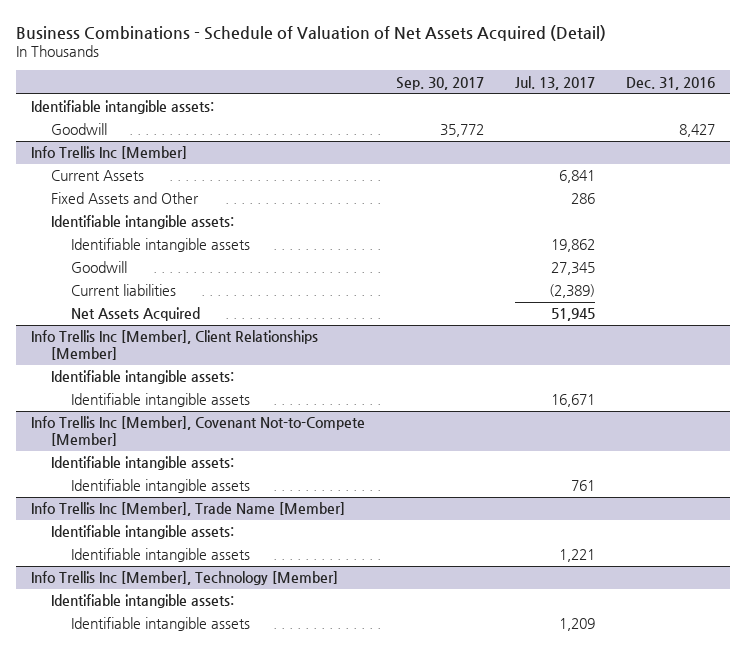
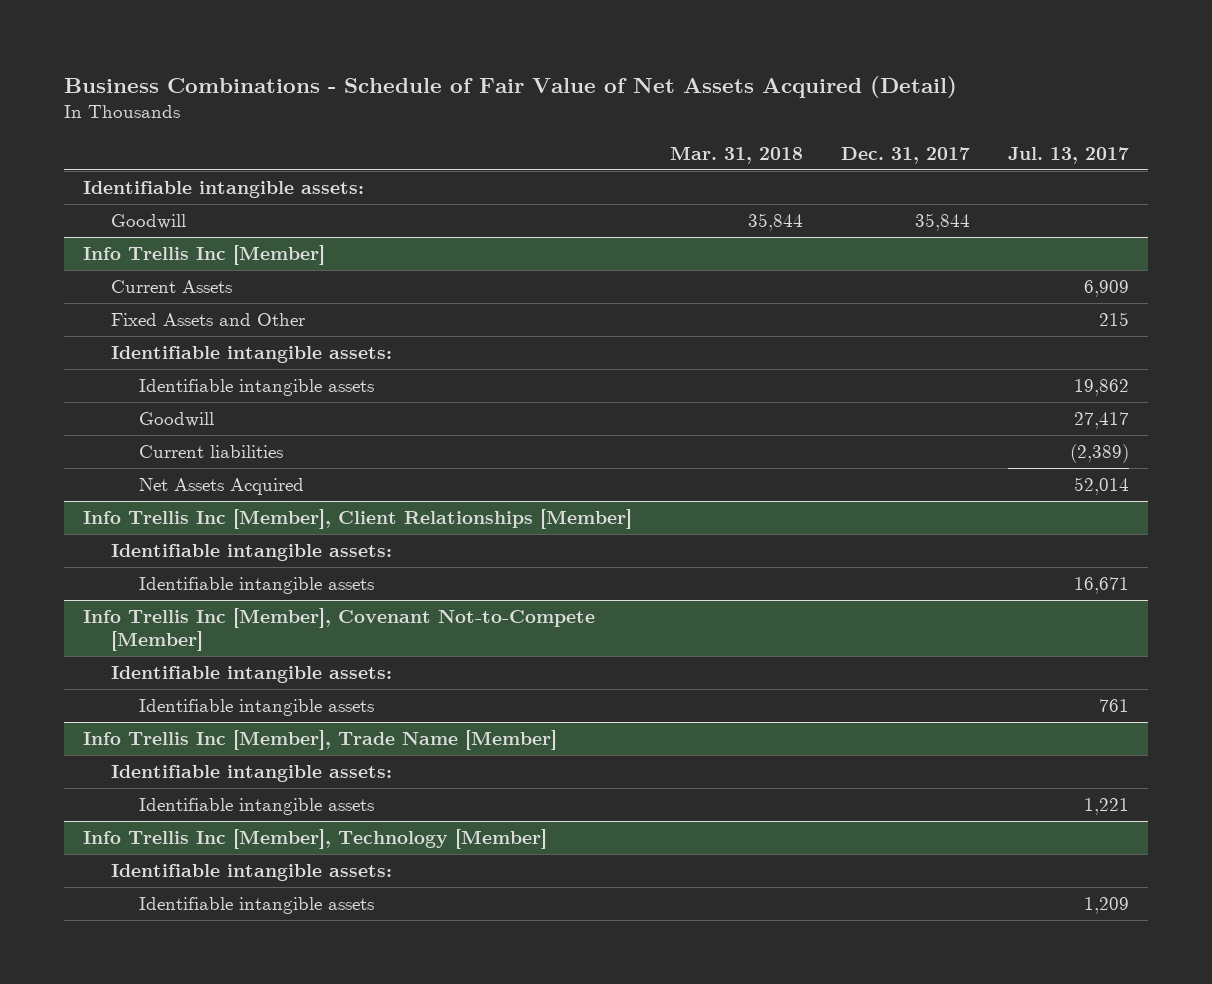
- Business Combinations - Schedule of Valuation of Net Assets Acquired (Detail)
+ Business Combinations - Schedule of Fair Value of Net Assets Acquired (Detail)
- | Sep. 30, 2017 | Jul. 13, 2017 | Dec. 31, 2016
+ | Mar. 31, 2018 | Dec. 31, 2017 | Jul. 13, 2017
@ Info Trellis Inc [Member]
- Current Assets | | 6,841 |
- Fixed Assets and Other | | 286 |
+ Current Assets | | | 6,909
+ Fixed Assets and Other | | | 215
- Goodwill | | 27,345 |
+ Goodwill | | | 27,417
- Net Assets Acquired | | 51,945 |
+ Net Assets Acquired | | | 52,014

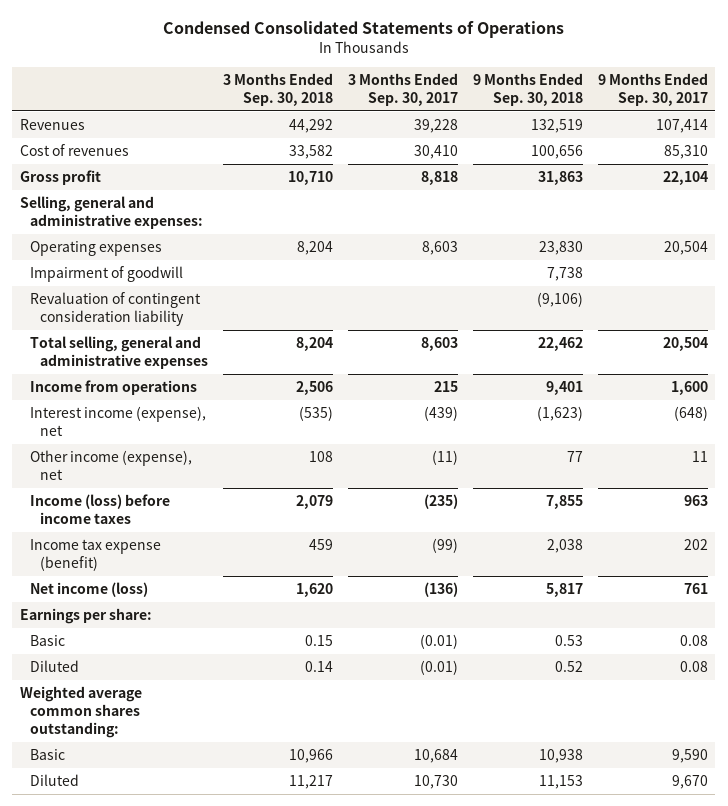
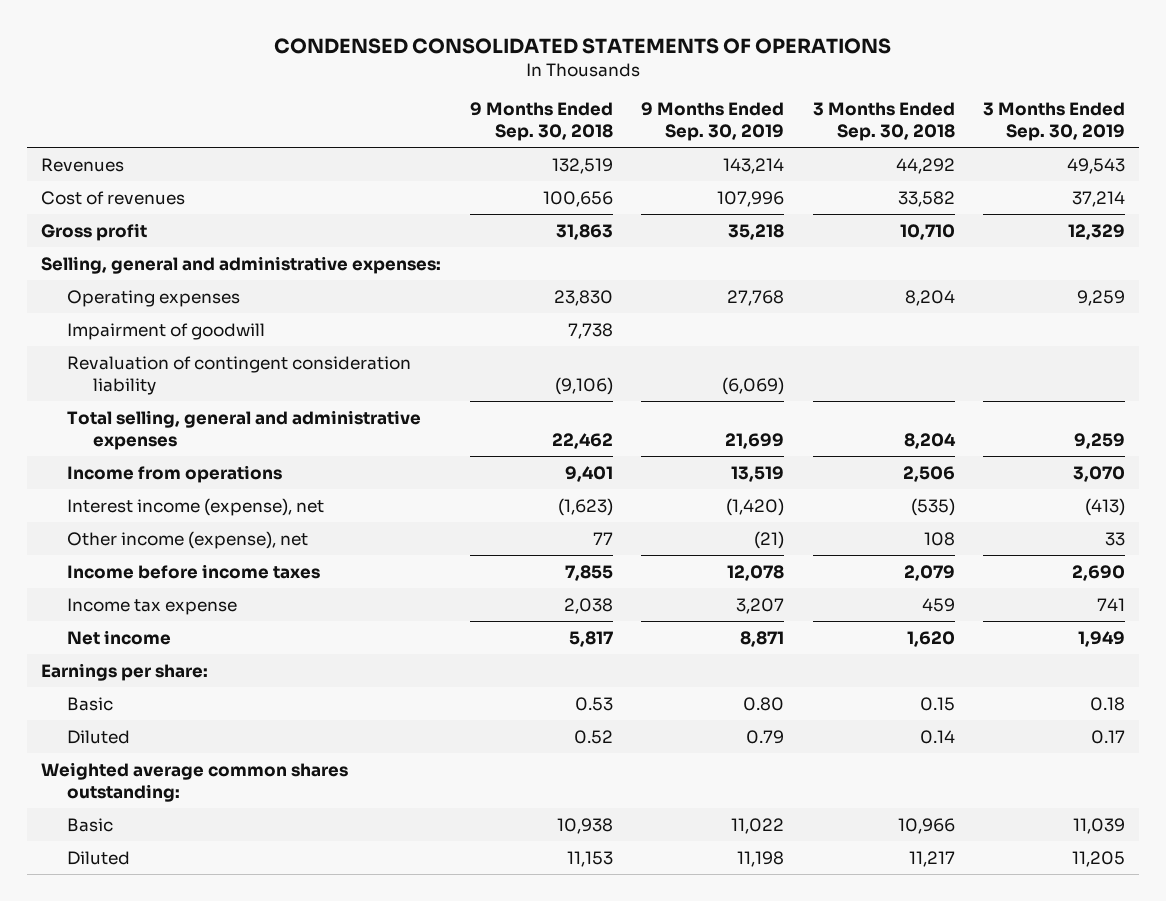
- Condensed Consolidated Statements of Operations
+ CONDENSED CONSOLIDATED STATEMENTS OF OPERATIONS
- | 3 Months Ended Sep. 30, 2018 | 3 Months Ended Sep. 30, 2017 | 9 Months Ended Sep. 30, 2018 | 9 Months Ended Sep. 30, 2017
+ | 9 Months Ended Sep. 30, 2018 | 9 Months Ended Sep. 30, 2019 | 3 Months Ended Sep. 30, 2018 | 3 Months Ended Sep. 30, 2019
- Income (loss) before income taxes | 2,079 | (235) | 7,855 | 963
- Income tax expense (benefit) | 459 | (99) | 2,038 | 202
- Net income (loss) | 1,620 | (136) | 5,817 | 761
+ Income before income taxes | 7,855 | 12,078 | 2,079 | 2,690
+ Income tax expense | 2,038 | 3,207 | 459 | 741
+ Net income | 5,817 | 8,871 | 1,620 | 1,949

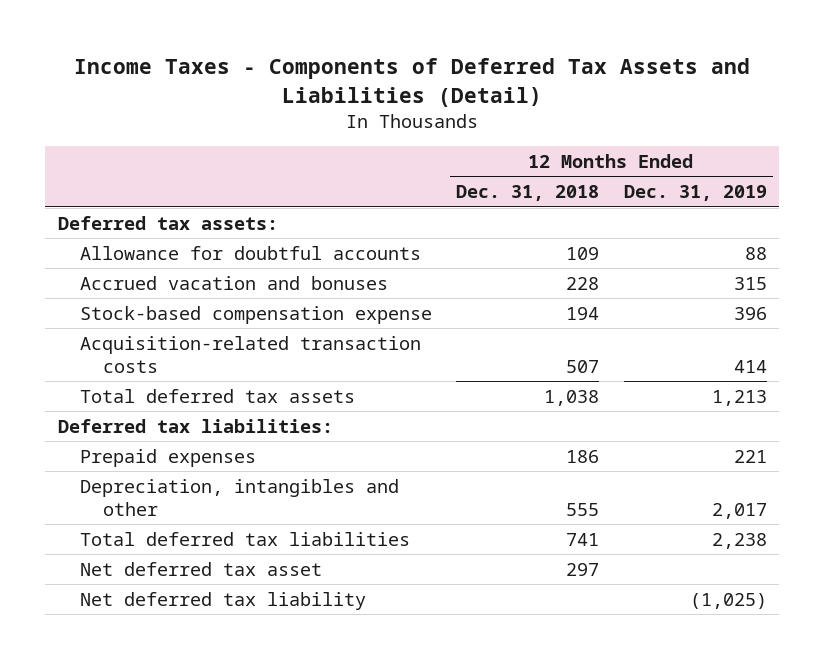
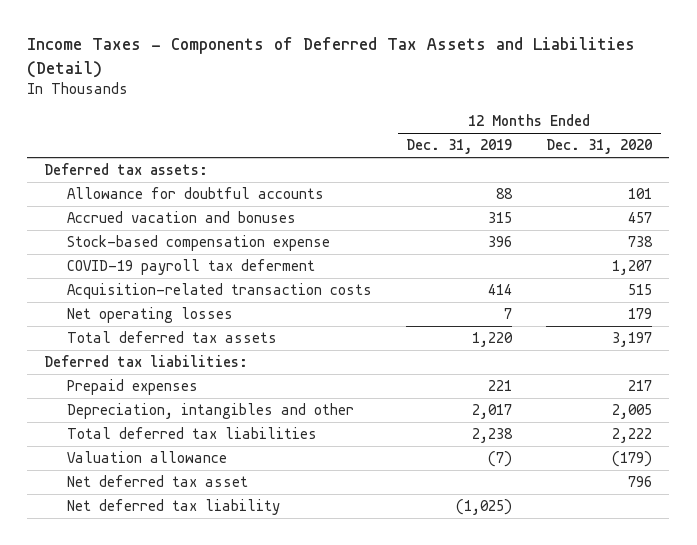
- | 12 Months Ended Dec. 31, 2018 | 12 Months Ended Dec. 31, 2019
+ | 12 Months Ended Dec. 31, 2019 | 12 Months Ended Dec. 31, 2020
+ COVID-19 payroll tax deferment | | 1,207
- Total deferred tax assets | 1,038 | 1,213
+ Net operating losses | 7 | 179
+ Total deferred tax assets | 1,220 | 3,197
+ Valuation allowance | (7) | (179)

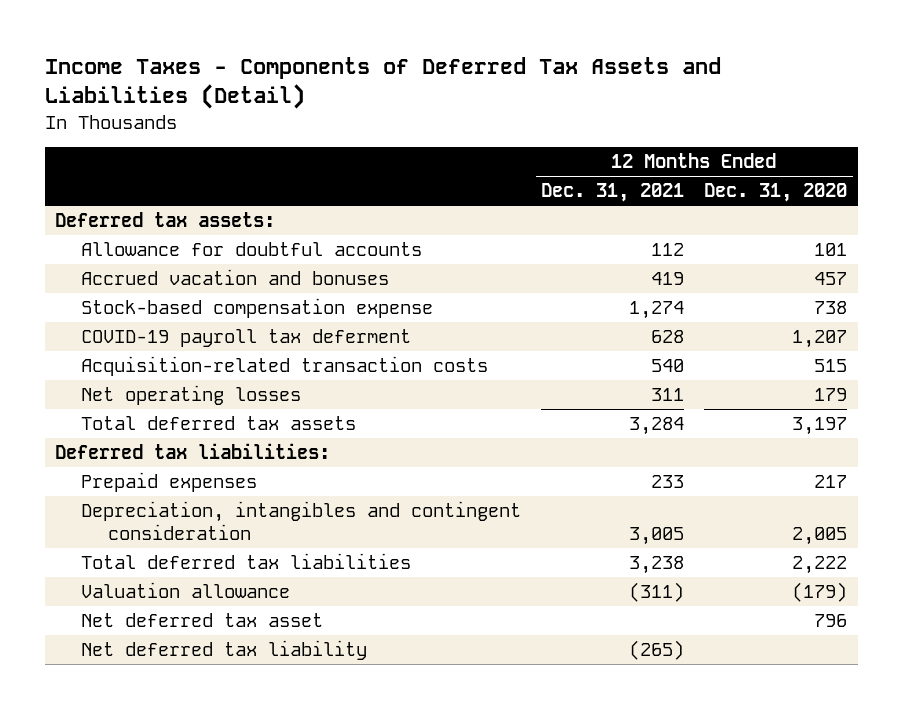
- | 12 Months Ended Dec. 31, 2019 | 12 Months Ended Dec. 31, 2020
+ | 12 Months Ended Dec. 31, 2021 | 12 Months Ended Dec. 31, 2020
- Depreciation, intangibles and other | 2,017 | 2,005
+ Depreciation, intangibles and contingent consideration | 3,005 | 2,005

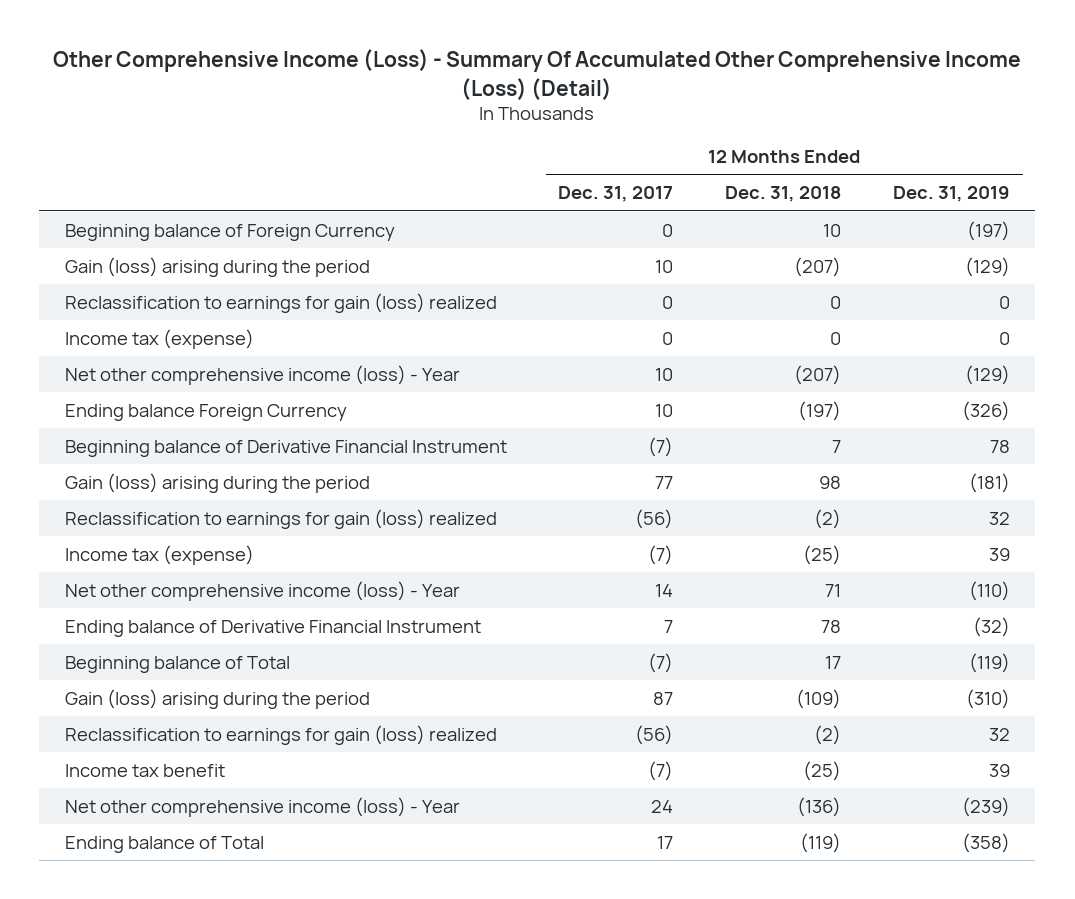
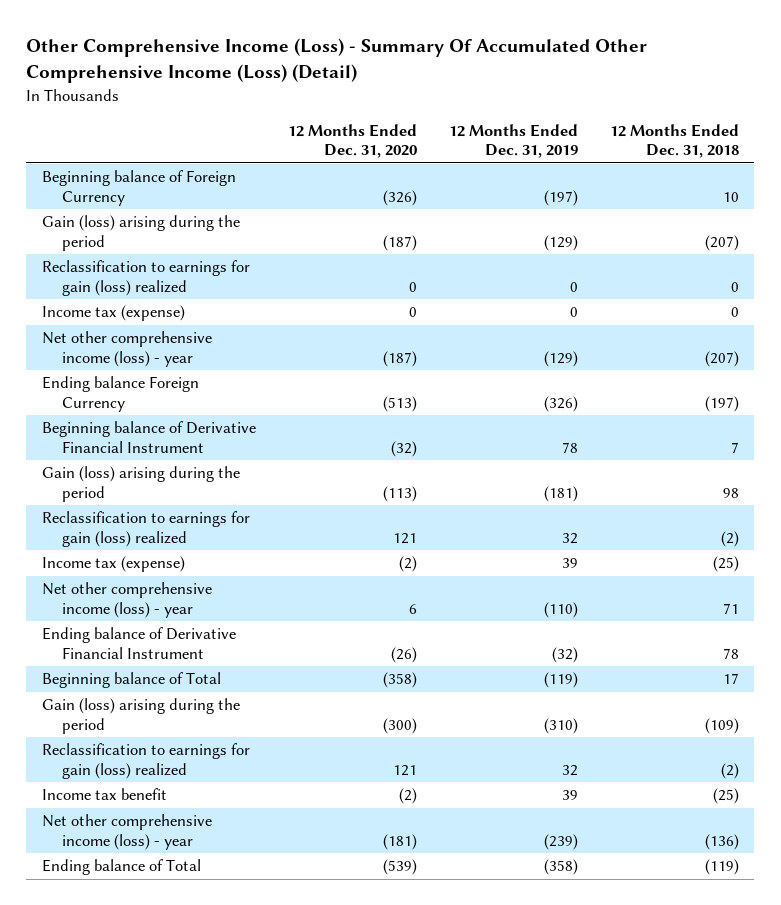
- | 12 Months Ended Dec. 31, 2017 | 12 Months Ended Dec. 31, 2018 | 12 Months Ended Dec. 31, 2019
+ | 12 Months Ended Dec. 31, 2020 | 12 Months Ended Dec. 31, 2019 | 12 Months Ended Dec. 31, 2018
- Net other comprehensive income (loss) - Year | 10 | (207) | (129)
+ Net other comprehensive income (loss) - year | (187) | (129) | (207)
- Net other comprehensive income (loss) - Year | 14 | 71 | (110)
+ Net other comprehensive income (loss) - year | 6 | (110) | 71
- Net other comprehensive income (loss) - Year | 24 | (136) | (239)
+ Net other comprehensive income (loss) - year | (181) | (239) | (136)

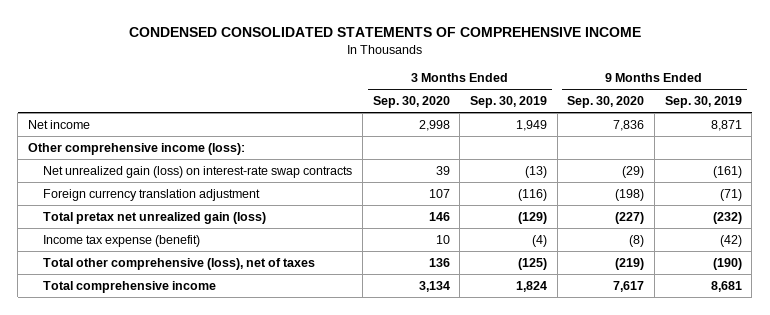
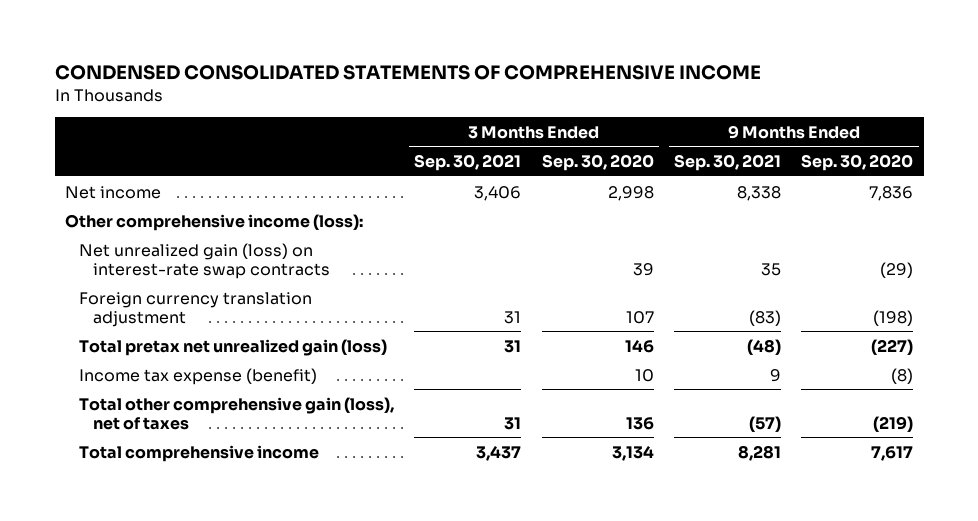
- | 3 Months Ended Sep. 30, 2020 | 3 Months Ended Sep. 30, 2019 | 9 Months Ended Sep. 30, 2020 | 9 Months Ended Sep. 30, 2019
+ | 3 Months Ended Sep. 30, 2021 | 3 Months Ended Sep. 30, 2020 | 9 Months Ended Sep. 30, 2021 | 9 Months Ended Sep. 30, 2020
- Total other comprehensive (loss), net of taxes | 136 | (125) | (219) | (190)
+ Total other comprehensive gain (loss), net of taxes | 31 | 136 | (57) | (219)

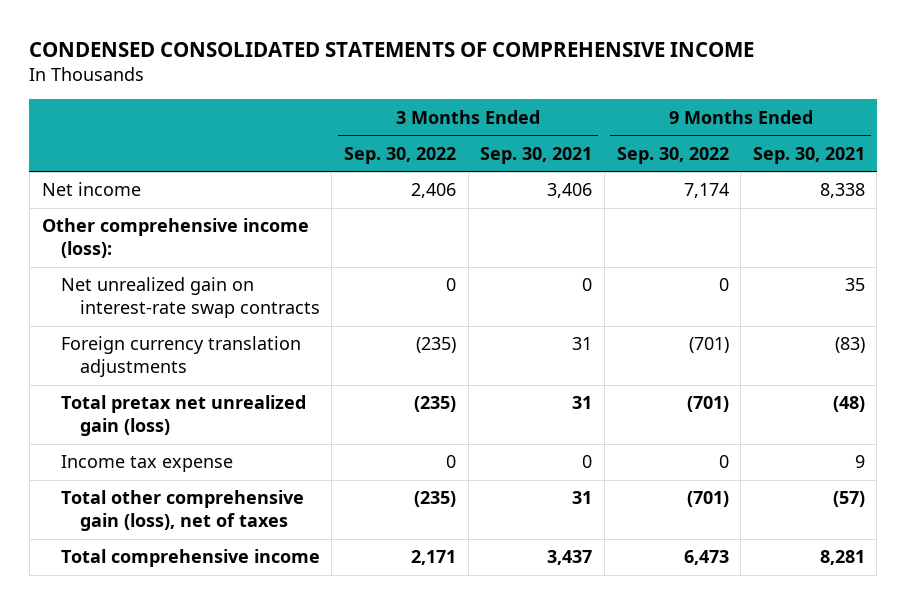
- | 3 Months Ended Sep. 30, 2021 | 3 Months Ended Sep. 30, 2020 | 9 Months Ended Sep. 30, 2021 | 9 Months Ended Sep. 30, 2020
+ | 3 Months Ended Sep. 30, 2022 | 3 Months Ended Sep. 30, 2021 | 9 Months Ended Sep. 30, 2022 | 9 Months Ended Sep. 30, 2021
- Net unrealized gain (loss) on interest-rate swap contracts | | 39 | 35 | (29)
- Foreign currency translation adjustment | 31 | 107 | (83) | (198)
+ Net unrealized gain on interest-rate swap contracts | 0 | 0 | 0 | 35
+ Foreign currency translation adjustments | (235) | 31 | (701) | (83)
- Income tax expense (benefit) | | 10 | 9 | (8)
+ Income tax expense | 0 | 0 | 0 | 9

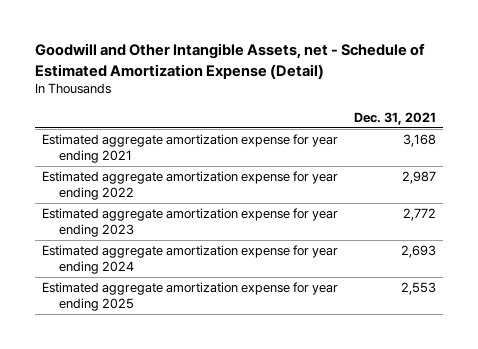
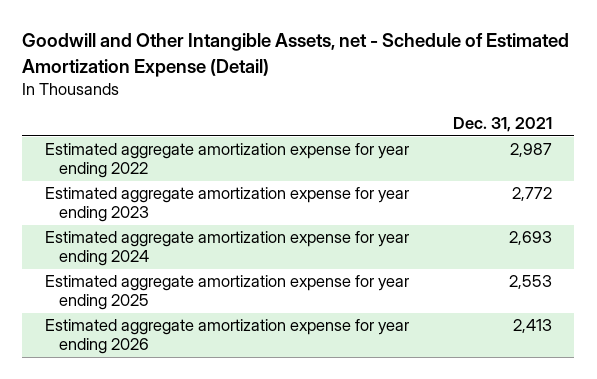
- Estimated aggregate amortization expense for year ending 2021 | 3,168
+ Estimated aggregate amortization expense for year ending 2026 | 2,413

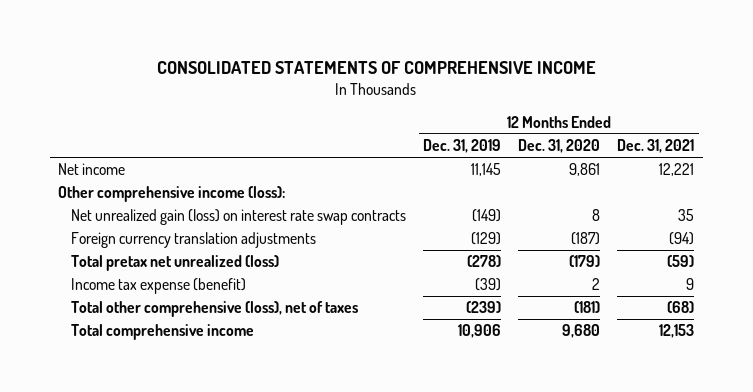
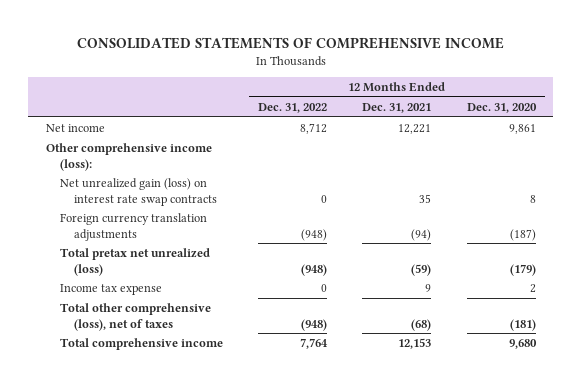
- | 12 Months Ended Dec. 31, 2019 | 12 Months Ended Dec. 31, 2020 | 12 Months Ended Dec. 31, 2021
+ | 12 Months Ended Dec. 31, 2022 | 12 Months Ended Dec. 31, 2021 | 12 Months Ended Dec. 31, 2020
- Income tax expense (benefit) | (39) | 2 | 9
+ Income tax expense | 0 | 9 | 2

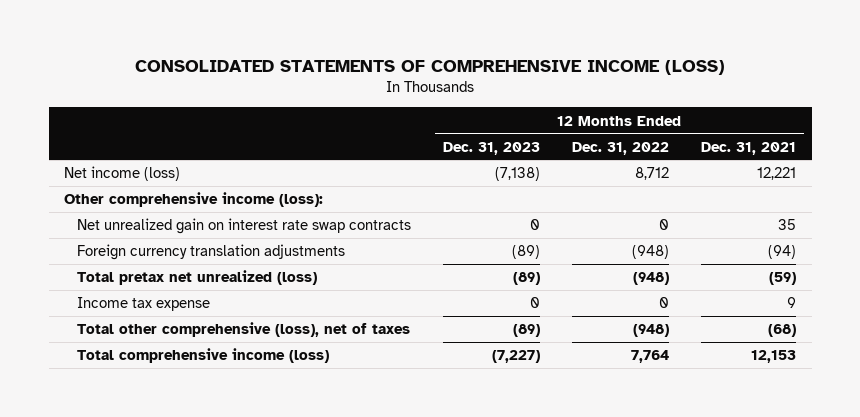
- CONSOLIDATED STATEMENTS OF COMPREHENSIVE INCOME
+ CONSOLIDATED STATEMENTS OF COMPREHENSIVE INCOME (LOSS)
- | 12 Months Ended Dec. 31, 2022 | 12 Months Ended Dec. 31, 2021 | 12 Months Ended Dec. 31, 2020
+ | 12 Months Ended Dec. 31, 2023 | 12 Months Ended Dec. 31, 2022 | 12 Months Ended Dec. 31, 2021
- Net income | 8,712 | 12,221 | 9,861
+ Net income (loss) | (7,138) | 8,712 | 12,221
- Net unrealized gain (loss) on interest rate swap contracts | 0 | 35 | 8
+ Net unrealized gain on interest rate swap contracts | 0 | 0 | 35
- Total comprehensive income | 7,764 | 12,153 | 9,680
+ Total comprehensive income (loss) | (7,227) | 7,764 | 12,153

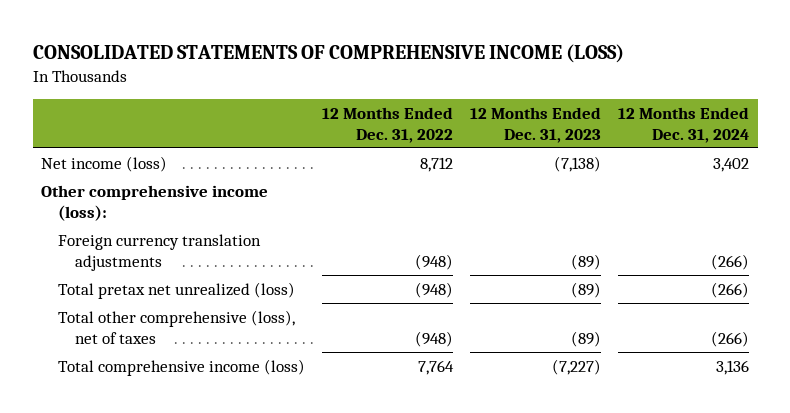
- | 12 Months Ended Dec. 31, 2023 | 12 Months Ended Dec. 31, 2022 | 12 Months Ended Dec. 31, 2021
+ | 12 Months Ended Dec. 31, 2022 | 12 Months Ended Dec. 31, 2023 | 12 Months Ended Dec. 31, 2024
- Net unrealized gain on interest rate swap contracts | 0 | 0 | 35
- Income tax expense | 0 | 0 | 9

